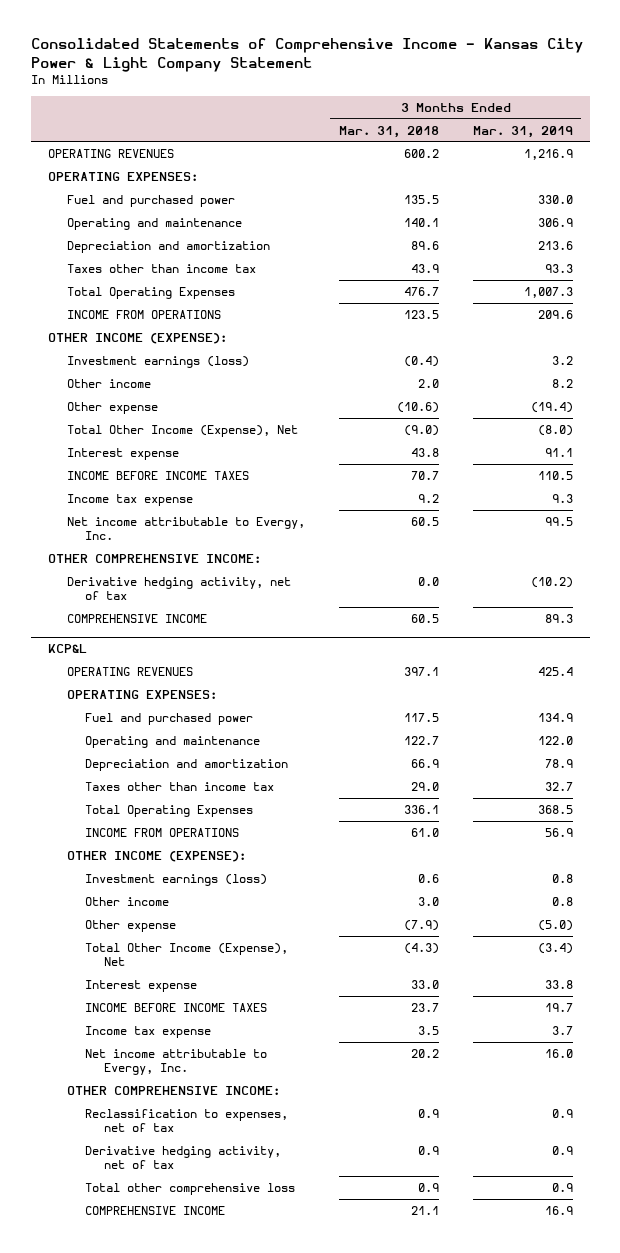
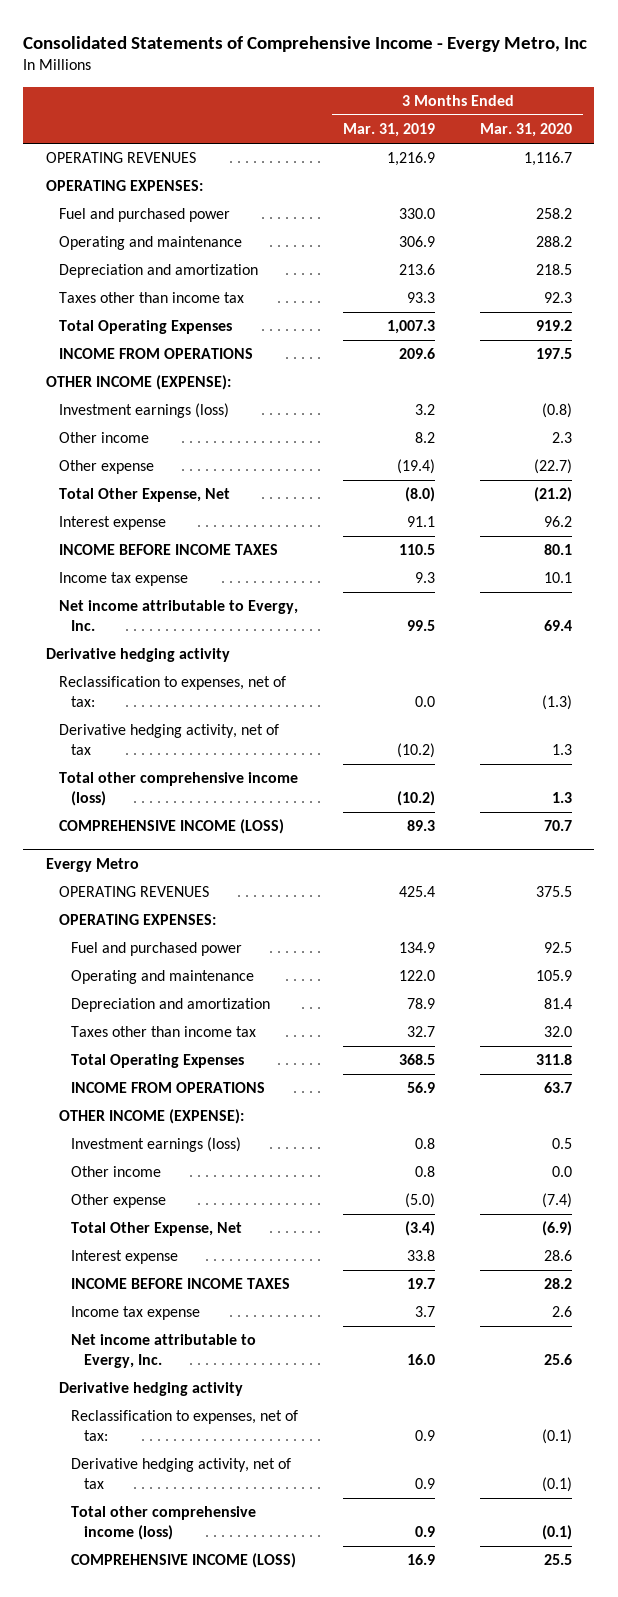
- Consolidated Statements of Comprehensive Income - Kansas City Power & Light Company Statement
+ Consolidated Statements of Comprehensive Income - Evergy Metro, Inc
- | 3 Months Ended Mar. 31, 2018 | 3 Months Ended Mar. 31, 2019
+ | 3 Months Ended Mar. 31, 2019 | 3 Months Ended Mar. 31, 2020
- Total Other Income (Expense), Net | (9.0) | (8.0)
+ Total Other Expense, Net | (8.0) | (21.2)
- OTHER COMPREHENSIVE INCOME:
+ Derivative hedging activity
+ Reclassification to expenses, net of tax: | 0.0 | (1.3)
- COMPREHENSIVE INCOME | 60.5 | 89.3
- KCP&L
+ Total other comprehensive income (loss) | (10.2) | 1.3
+ COMPREHENSIVE INCOME (LOSS) | 89.3 | 70.7
+ Evergy Metro
- Total Other Income (Expense), Net | (4.3) | (3.4)
+ Total Other Expense, Net | (3.4) | (6.9)
- OTHER COMPREHENSIVE INCOME:
- Reclassification to expenses, net of tax | 0.9 | 0.9
+ Derivative hedging activity
+ Reclassification to expenses, net of tax: | 0.9 | (0.1)
- Total other comprehensive loss | 0.9 | 0.9
- COMPREHENSIVE INCOME | 21.1 | 16.9
+ Total other comprehensive income (loss) | 0.9 | (0.1)
+ COMPREHENSIVE INCOME (LOSS) | 16.9 | 25.5

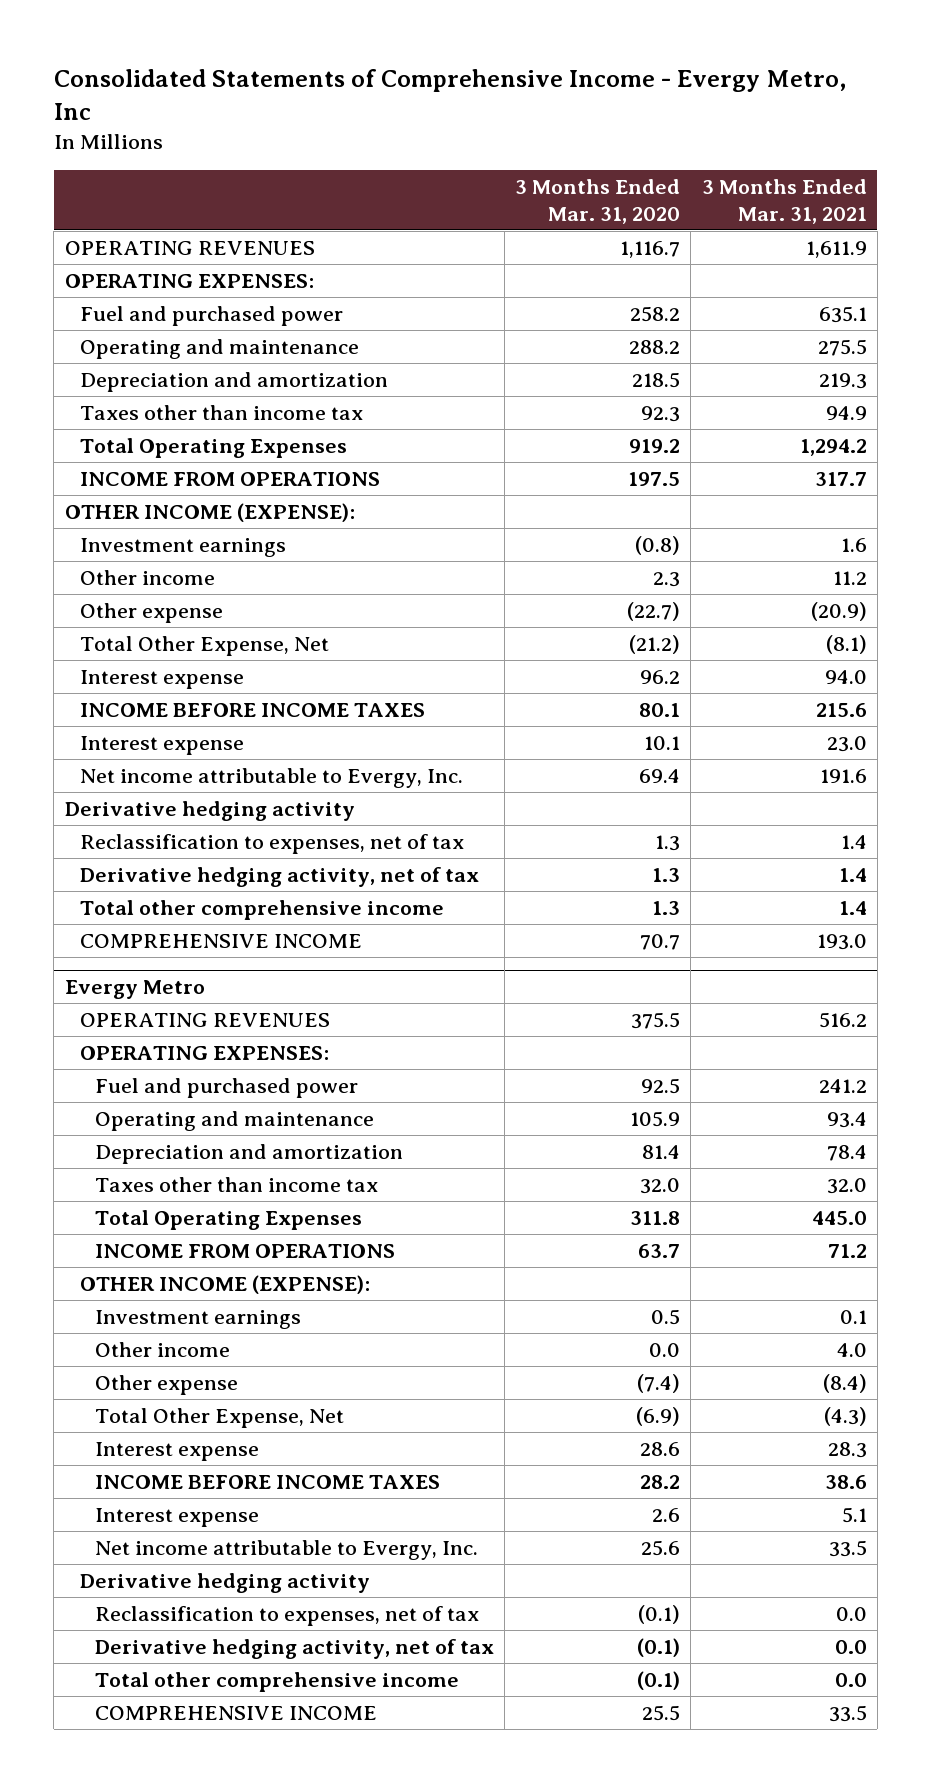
- | 3 Months Ended Mar. 31, 2019 | 3 Months Ended Mar. 31, 2020
+ | 3 Months Ended Mar. 31, 2020 | 3 Months Ended Mar. 31, 2021
- Investment earnings (loss) | 3.2 | (0.8)
+ Investment earnings | (0.8) | 1.6
- Income tax expense | 9.3 | 10.1
+ Interest expense | 10.1 | 23.0
- Reclassification to expenses, net of tax: | 0.0 | (1.3)
+ Reclassification to expenses, net of tax | 1.3 | 1.4
- Total other comprehensive income (loss) | (10.2) | 1.3
- COMPREHENSIVE INCOME (LOSS) | 89.3 | 70.7
+ Total other comprehensive income | 1.3 | 1.4
+ COMPREHENSIVE INCOME | 70.7 | 193.0
@ Evergy Metro
- Investment earnings (loss) | 0.8 | 0.5
+ Investment earnings | 0.5 | 0.1
- Income tax expense | 3.7 | 2.6
+ Interest expense | 2.6 | 5.1
- Reclassification to expenses, net of tax: | 0.9 | (0.1)
+ Reclassification to expenses, net of tax | (0.1) | 0.0
- Total other comprehensive income (loss) | 0.9 | (0.1)
- COMPREHENSIVE INCOME (LOSS) | 16.9 | 25.5
+ Total other comprehensive income | (0.1) | 0.0
+ COMPREHENSIVE INCOME | 25.5 | 33.5

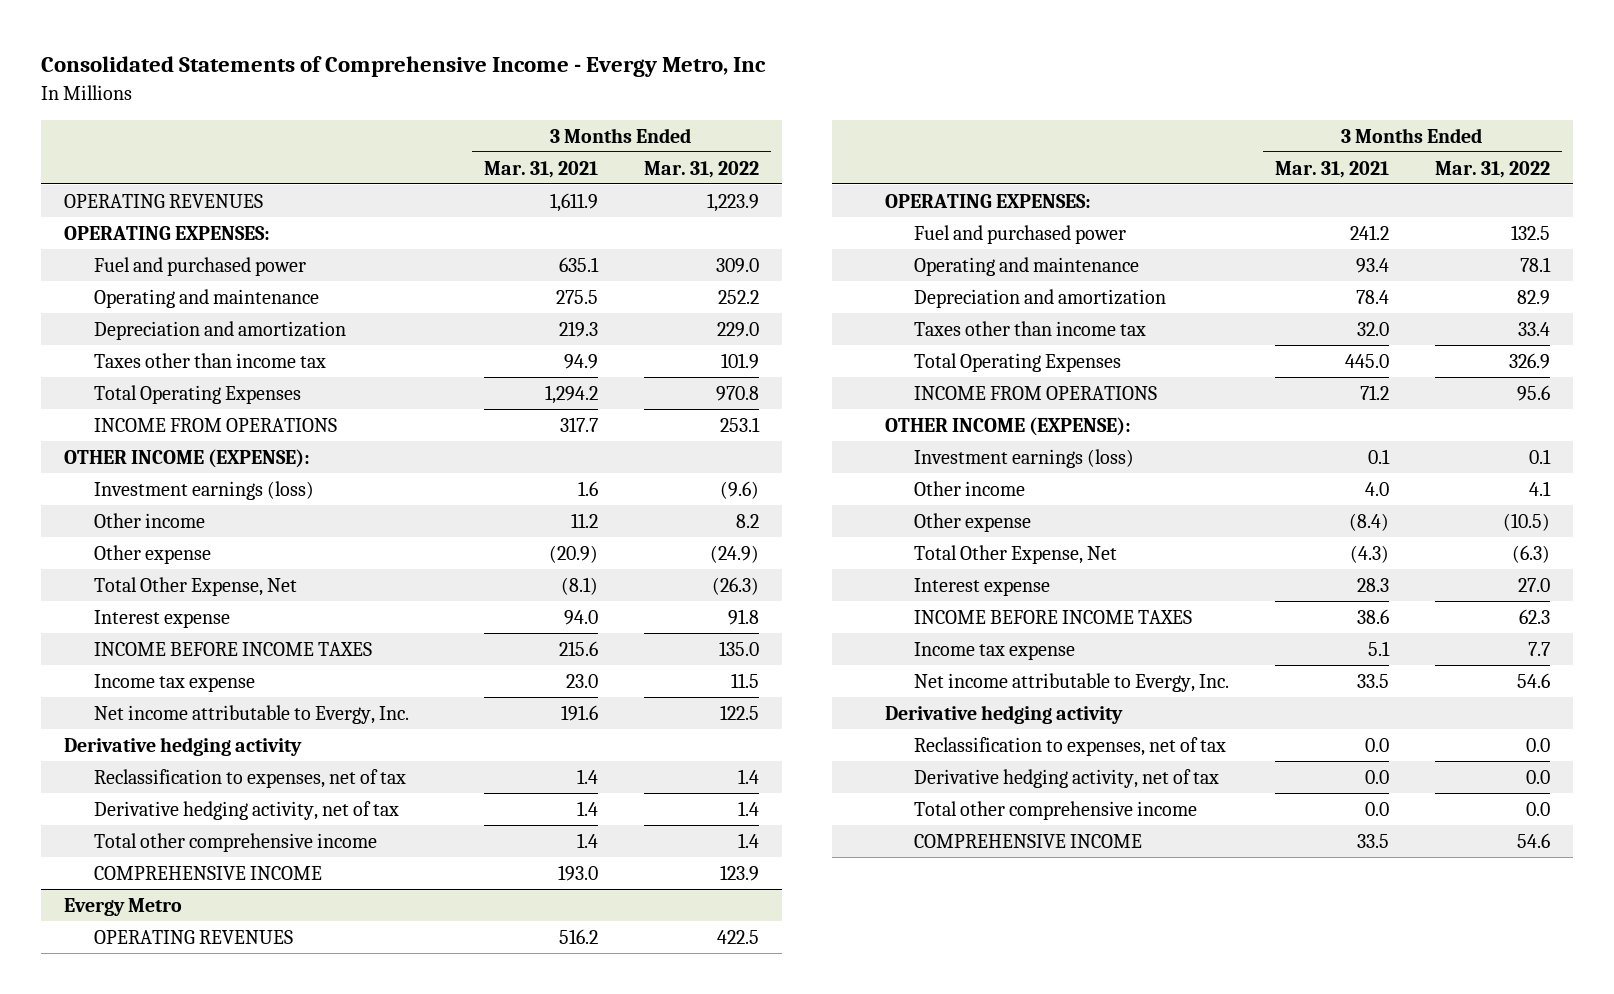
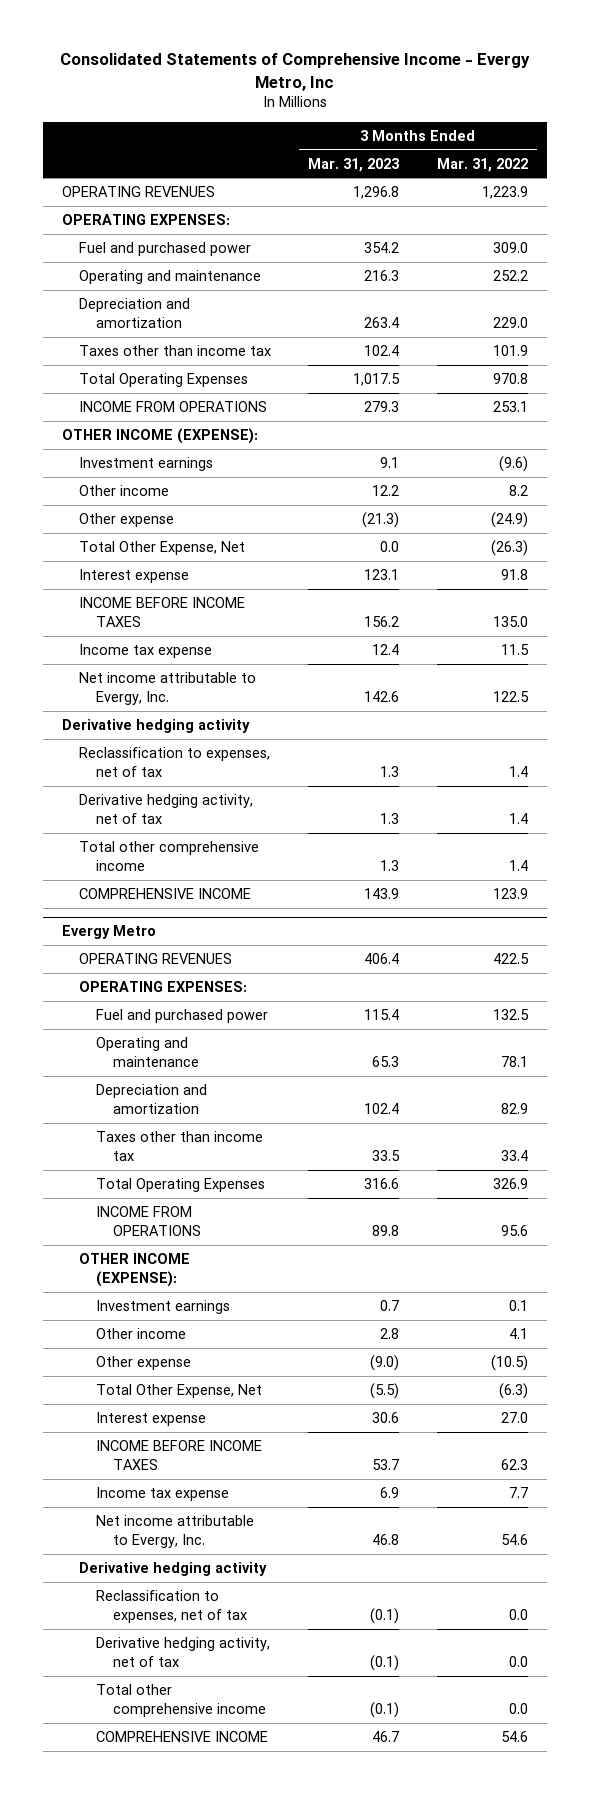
- | 3 Months Ended Mar. 31, 2021 | 3 Months Ended Mar. 31, 2022
+ | 3 Months Ended Mar. 31, 2023 | 3 Months Ended Mar. 31, 2022
- Investment earnings (loss) | 1.6 | (9.6)
+ Investment earnings | 9.1 | (9.6)
@ Evergy Metro
- Investment earnings (loss) | 0.1 | 0.1
+ Investment earnings | 0.7 | 0.1

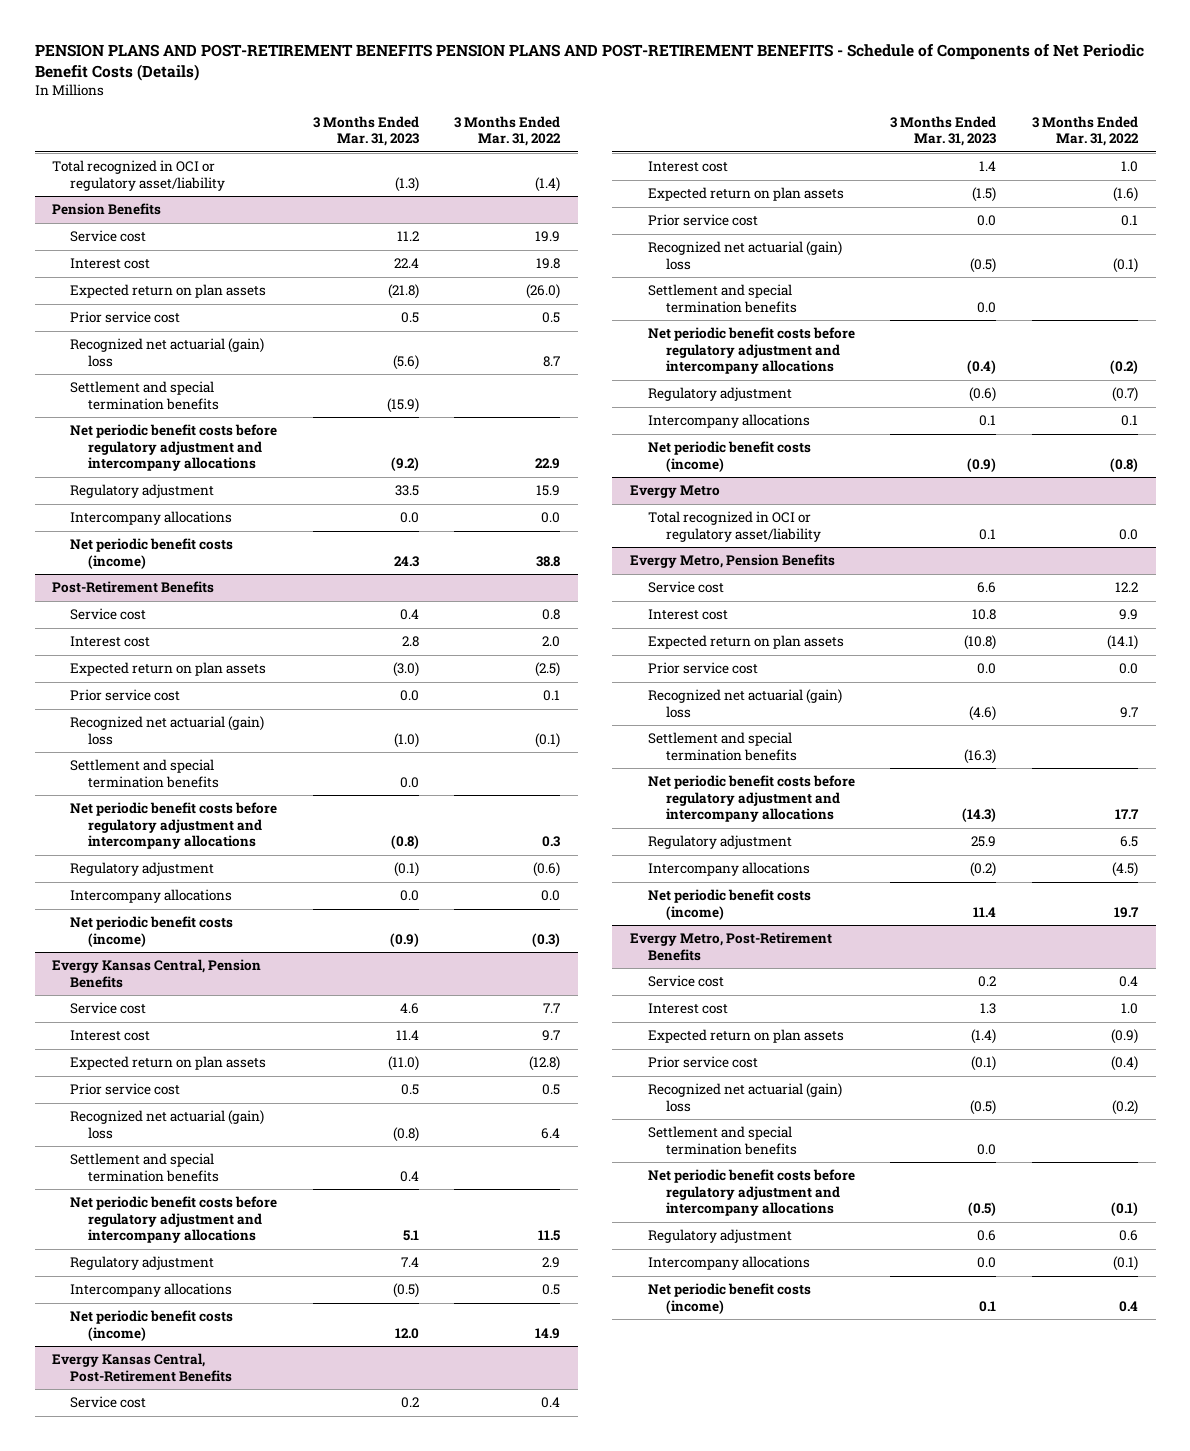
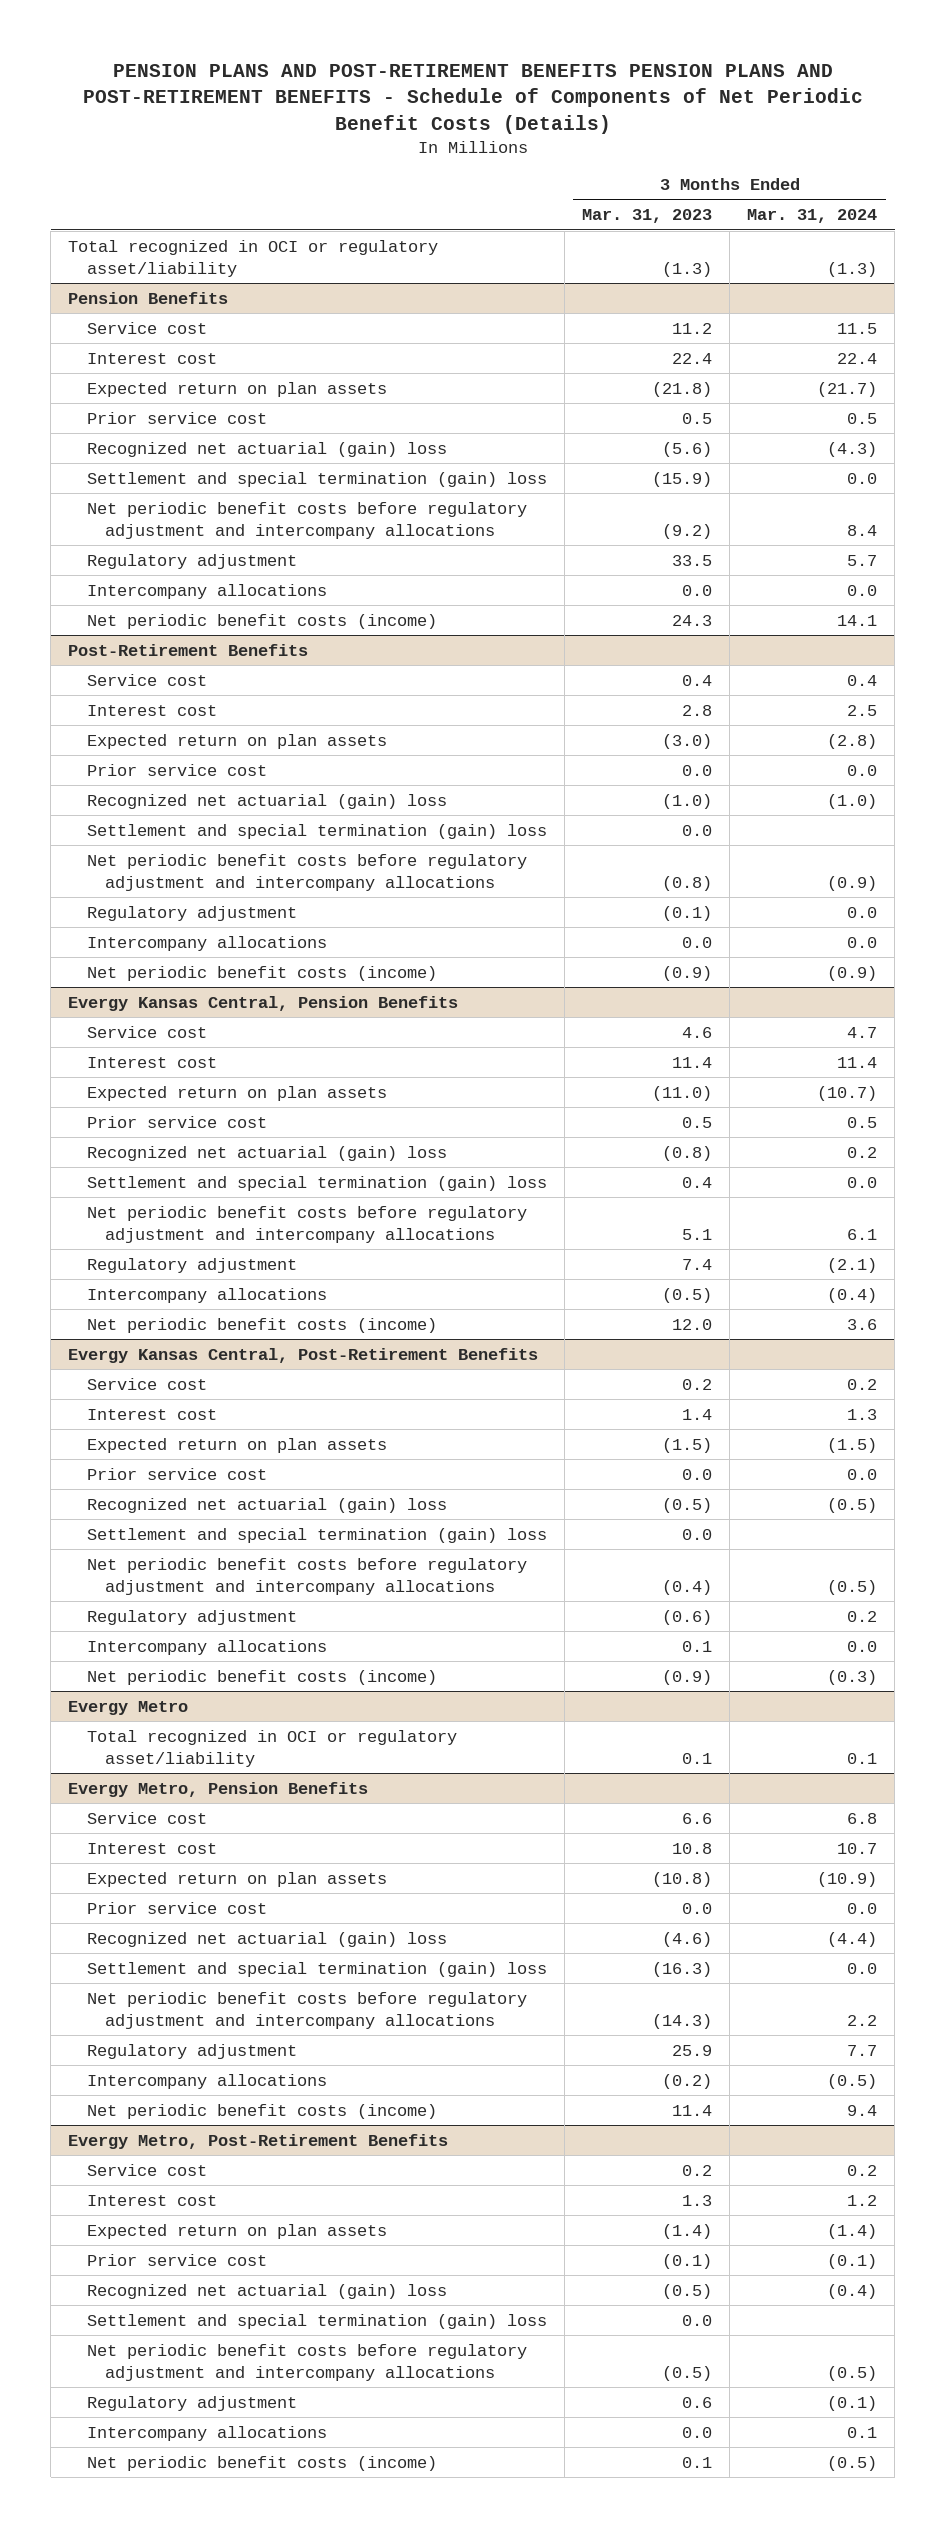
- | 3 Months Ended Mar. 31, 2023 | 3 Months Ended Mar. 31, 2022
+ | 3 Months Ended Mar. 31, 2023 | 3 Months Ended Mar. 31, 2024
@ Pension Benefits
- Settlement and special termination benefits | (15.9) |
+ Settlement and special termination (gain) loss | (15.9) | 0.0
@ Post-Retirement Benefits
- Settlement and special termination benefits | 0.0 |
+ Settlement and special termination (gain) loss | 0.0 |
@ Evergy Kansas Central, Pension Benefits
- Settlement and special termination benefits | 0.4 |
+ Settlement and special termination (gain) loss | 0.4 | 0.0
@ Evergy Kansas Central, Post-Retirement Benefits
- Settlement and special termination benefits | 0.0 |
+ Settlement and special termination (gain) loss | 0.0 |
@ Evergy Metro, Pension Benefits
- Settlement and special termination benefits | (16.3) |
+ Settlement and special termination (gain) loss | (16.3) | 0.0
@ Evergy Metro, Post-Retirement Benefits
- Settlement and special termination benefits | 0.0 |
+ Settlement and special termination (gain) loss | 0.0 |

